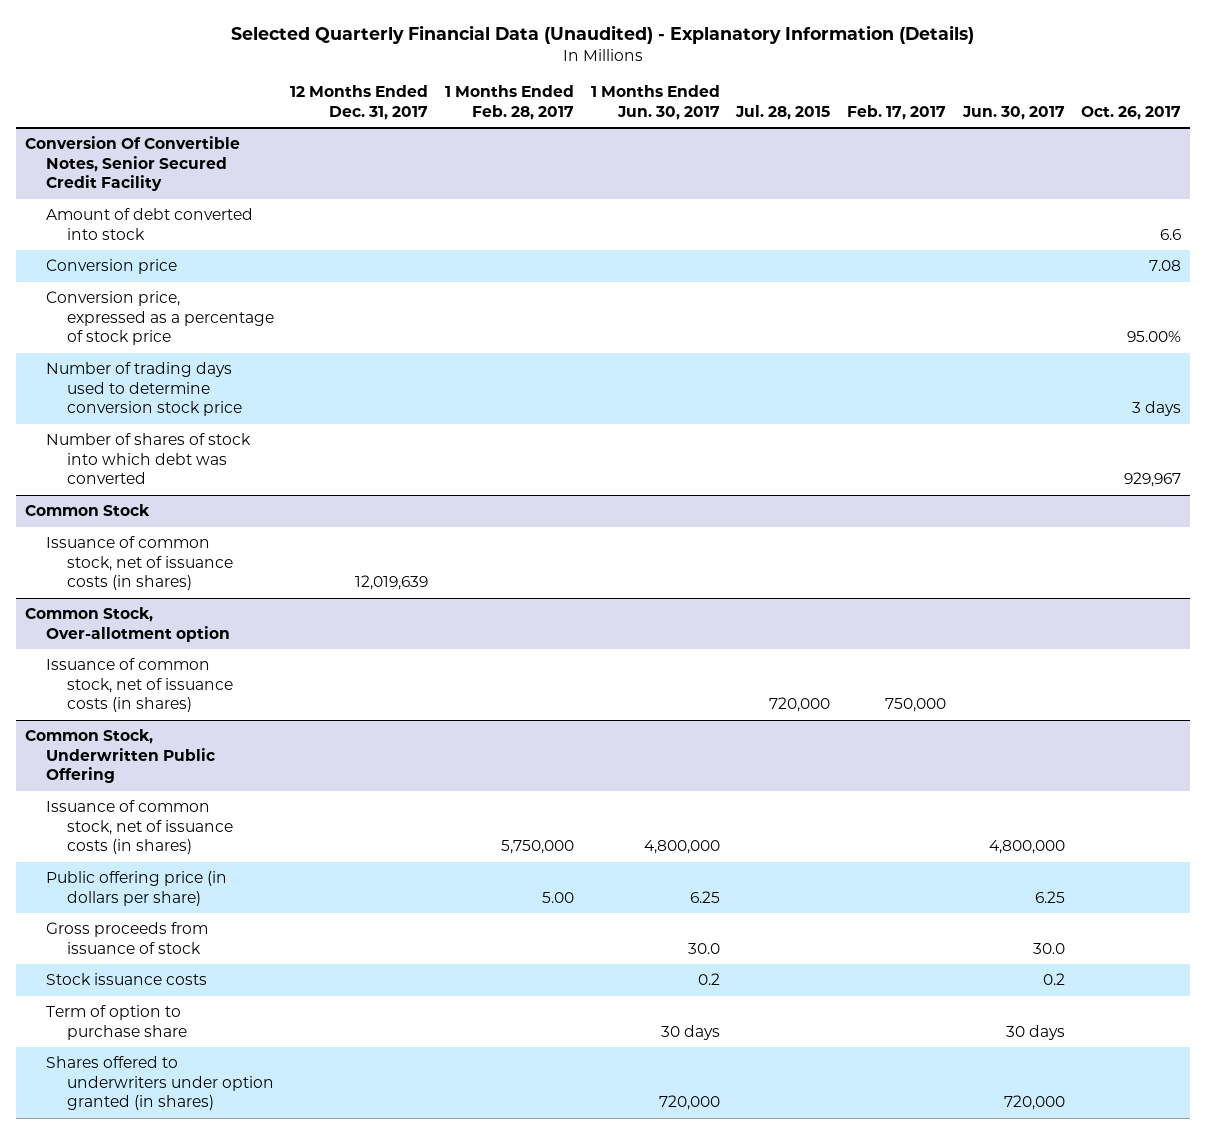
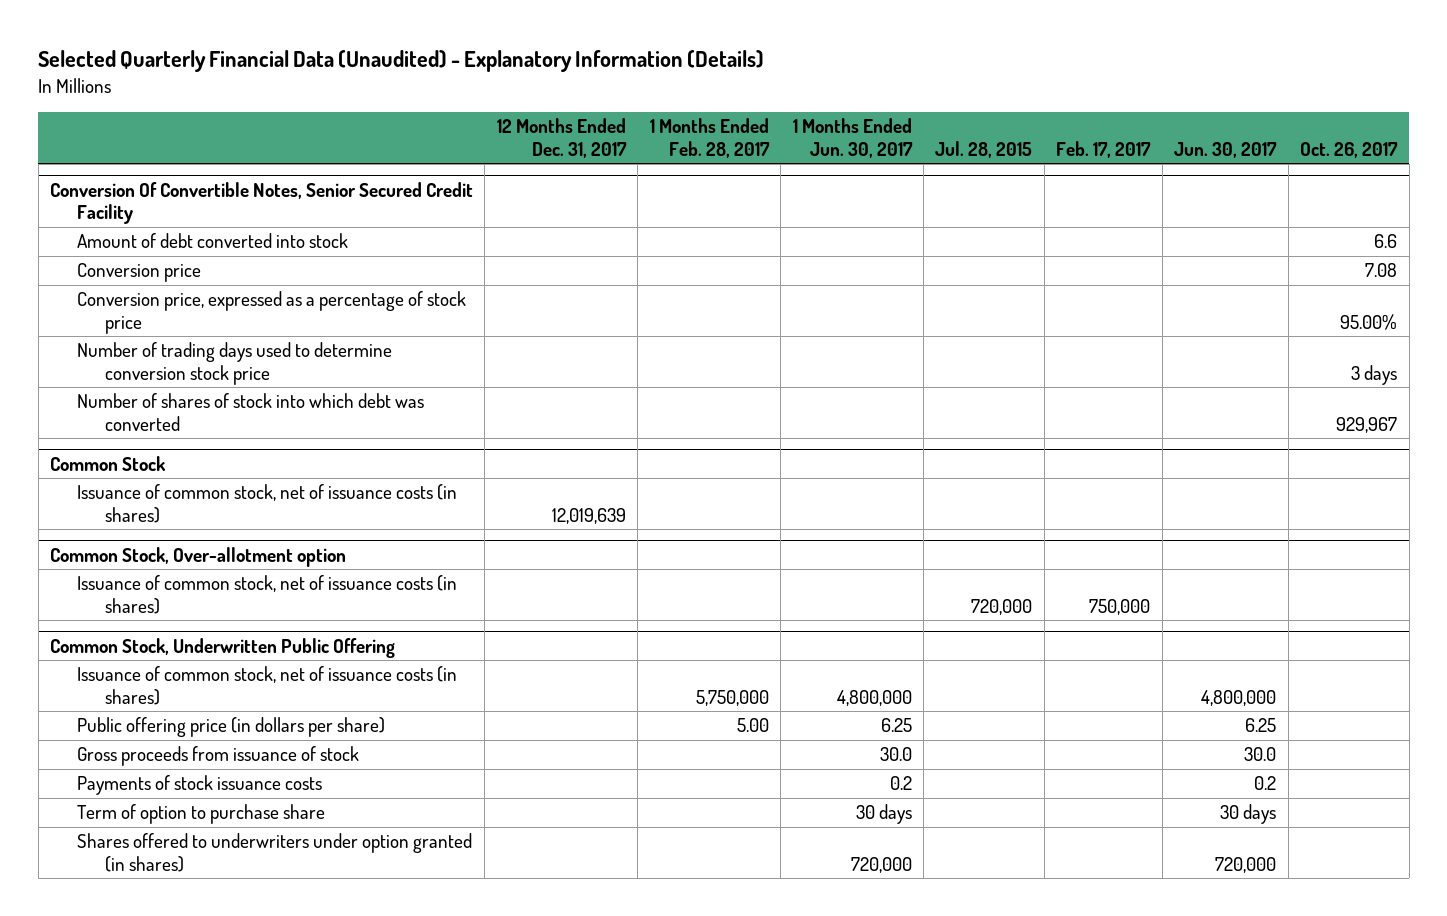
@ Common Stock, Underwritten Public Offering
- Stock issuance costs | | | 0.2 | | | 0.2 |
+ Payments of stock issuance costs | | | 0.2 | | | 0.2 |

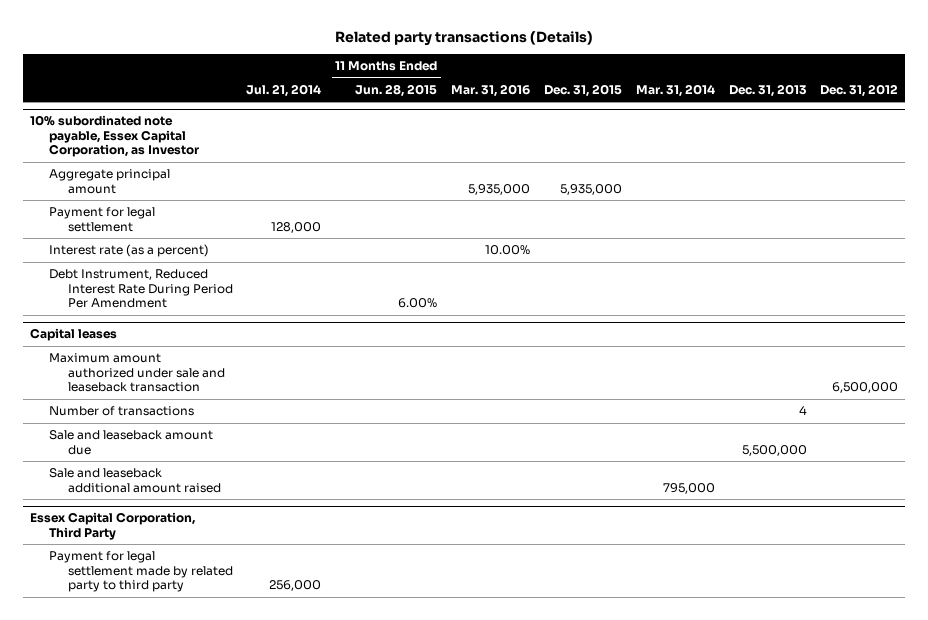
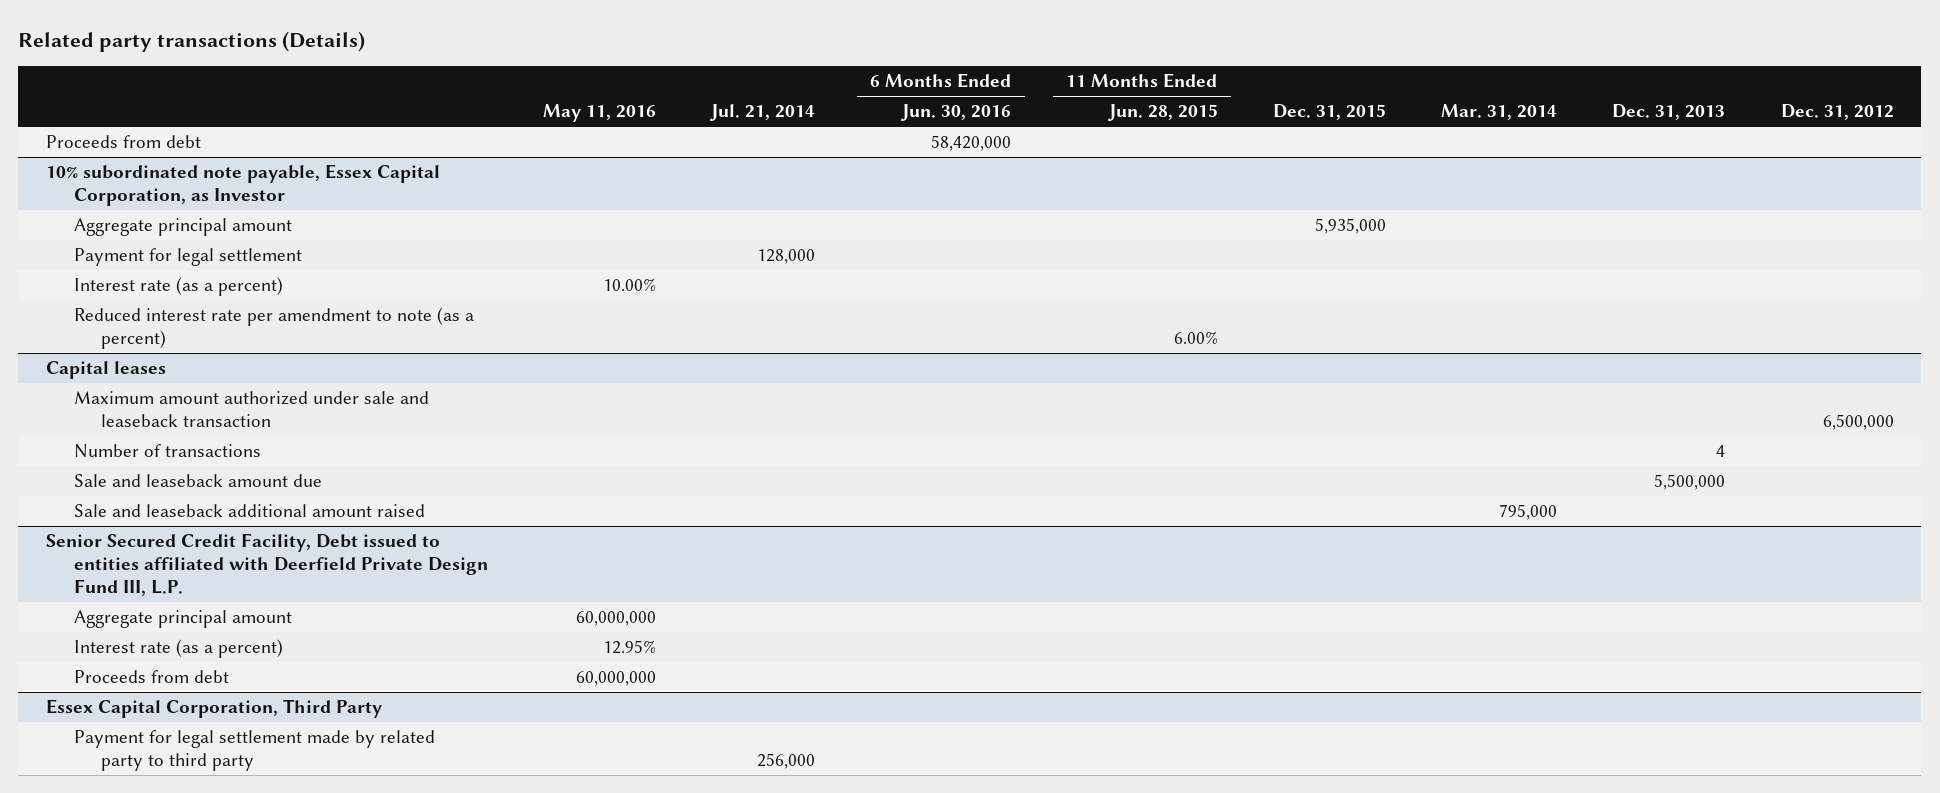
- | Jul. 21, 2014 | 11 Months Ended Jun. 28, 2015 | Mar. 31, 2016 | Dec. 31, 2015 | Mar. 31, 2014 | Dec. 31, 2013 | Dec. 31, 2012
+ | May 11, 2016 | Jul. 21, 2014 | 6 Months Ended Jun. 30, 2016 | 11 Months Ended Jun. 28, 2015 | Dec. 31, 2015 | Mar. 31, 2014 | Dec. 31, 2013 | Dec. 31, 2012
+ Proceeds from debt | | | 58,420,000 | | | | |
@ 10% subordinated note payable, Essex Capital Corporation, as Investor
- Debt Instrument, Reduced Interest Rate During Period Per Amendment | | 6.00% | | | | |
+ Reduced interest rate per amendment to note (as a percent) | | | | 6.00% | | | |
+ Senior Secured Credit Facility, Debt issued to entities affiliated with Deerfield Private Design Fund III, L.P.
+ Aggregate principal amount | 60,000,000 | | | | | | |
+ Interest rate (as a percent) | 12.95% | | | | | | |
+ Proceeds from debt | 60,000,000 | | | | | | |

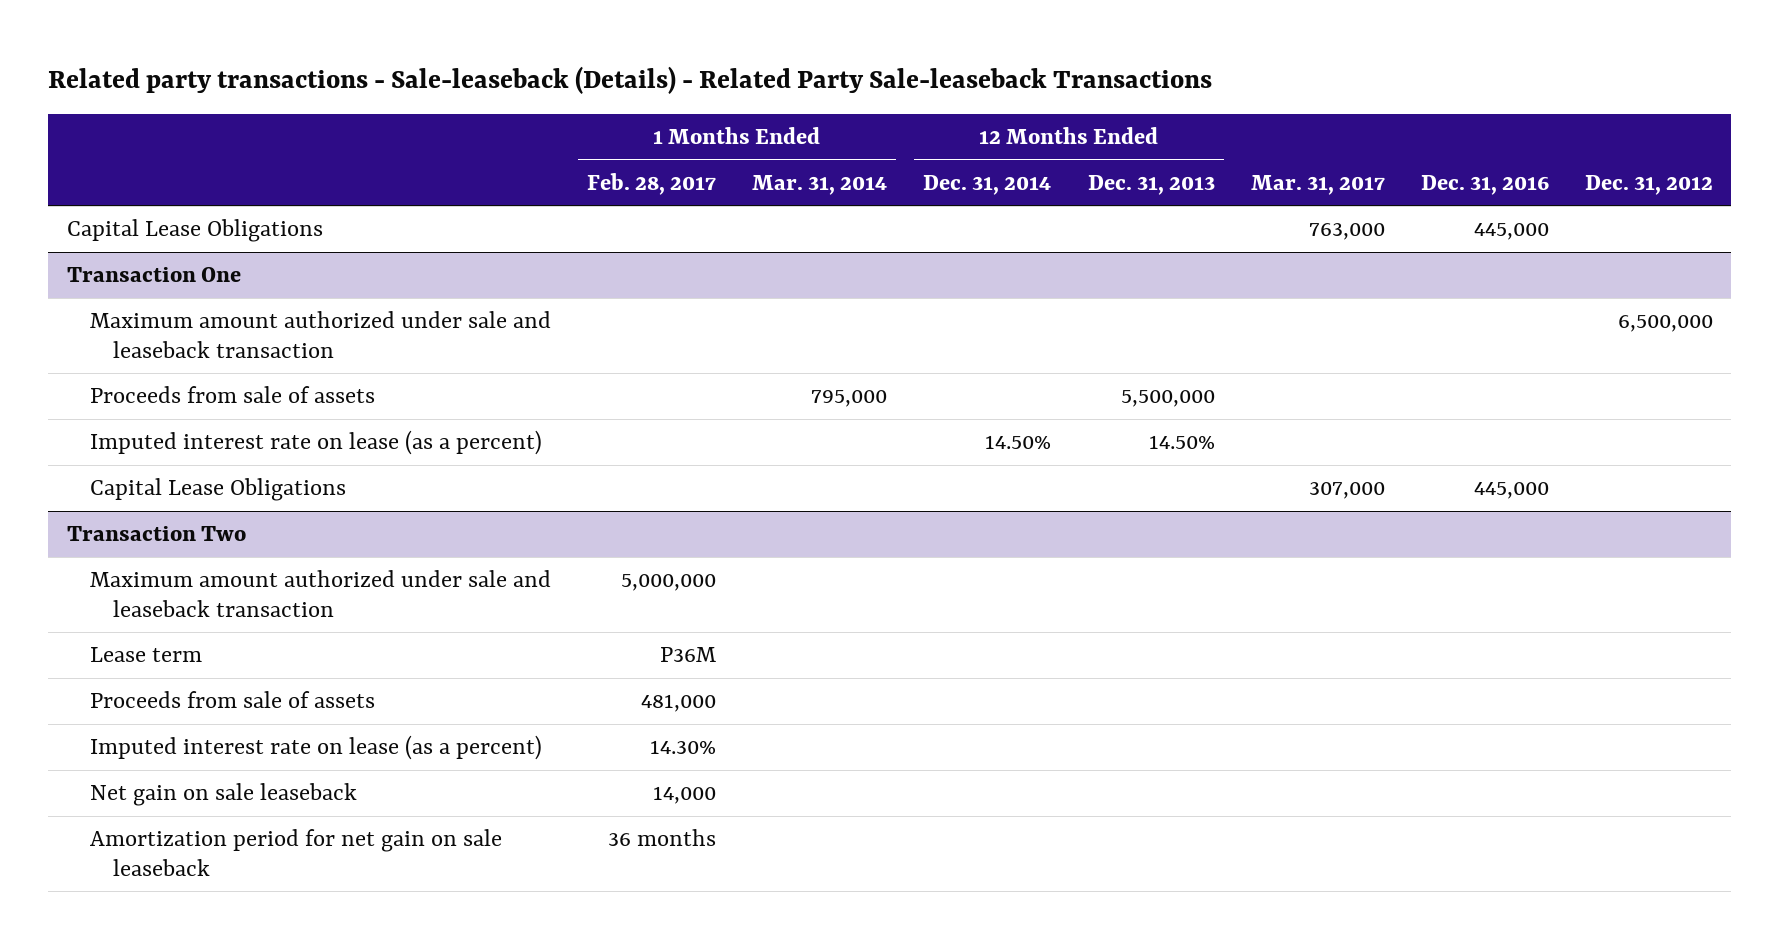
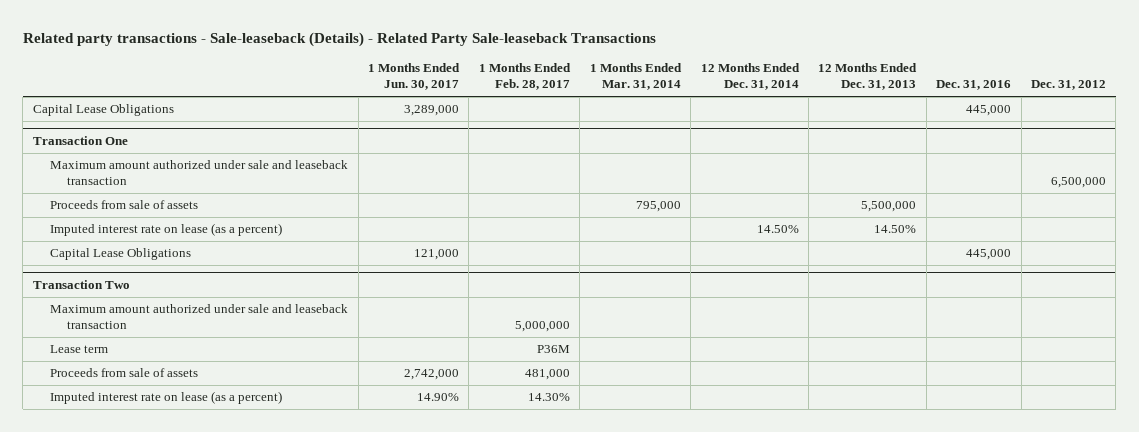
- | 1 Months Ended Feb. 28, 2017 | 1 Months Ended Mar. 31, 2014 | 12 Months Ended Dec. 31, 2014 | 12 Months Ended Dec. 31, 2013 | Mar. 31, 2017 | Dec. 31, 2016 | Dec. 31, 2012
+ | 1 Months Ended Jun. 30, 2017 | 1 Months Ended Feb. 28, 2017 | 1 Months Ended Mar. 31, 2014 | 12 Months Ended Dec. 31, 2014 | 12 Months Ended Dec. 31, 2013 | Dec. 31, 2016 | Dec. 31, 2012
@ Transaction Two
- Net gain on sale leaseback | 14,000 | | | | | |
- Amortization period for net gain on sale leaseback | 36 months | | | | | |

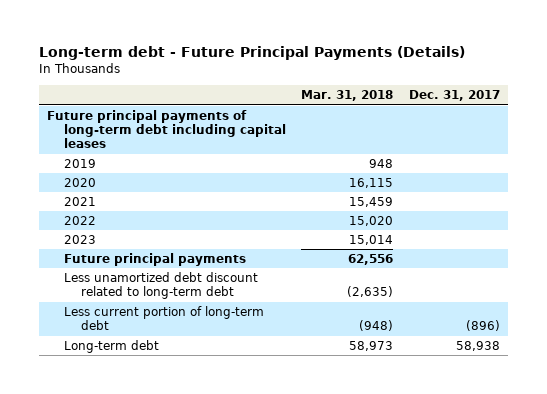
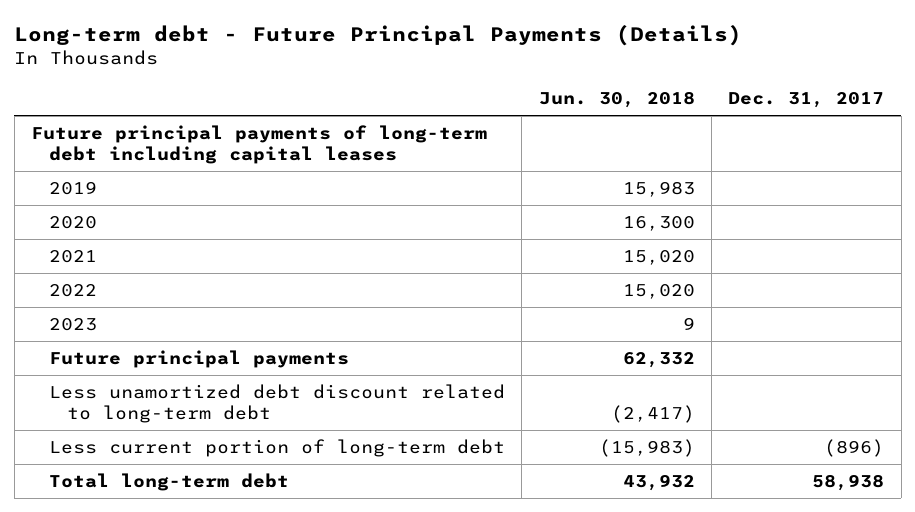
- | Mar. 31, 2018 | Dec. 31, 2017
+ | Jun. 30, 2018 | Dec. 31, 2017
- Long-term debt | 58,973 | 58,938
+ Total long-term debt | 43,932 | 58,938

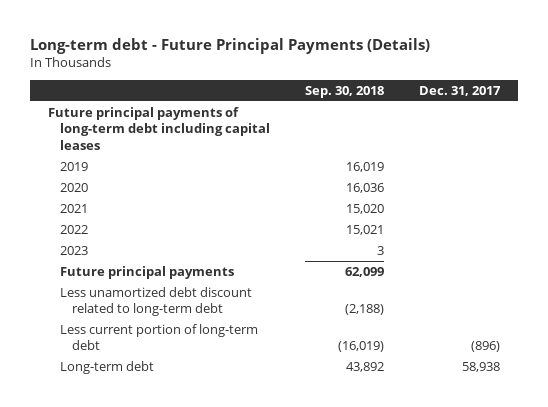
- | Jun. 30, 2018 | Dec. 31, 2017
+ | Sep. 30, 2018 | Dec. 31, 2017
- Total long-term debt | 43,932 | 58,938
+ Long-term debt | 43,892 | 58,938

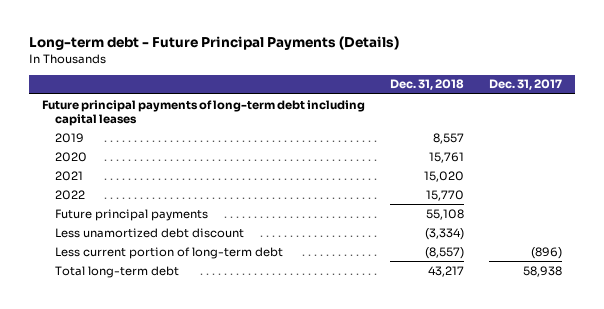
- | Sep. 30, 2018 | Dec. 31, 2017
+ | Dec. 31, 2018 | Dec. 31, 2017
- 2023 | 3 |
- Less unamortized debt discount related to long-term debt | (2,188) |
+ Less unamortized debt discount | (3,334) |
- Long-term debt | 43,892 | 58,938
+ Total long-term debt | 43,217 | 58,938

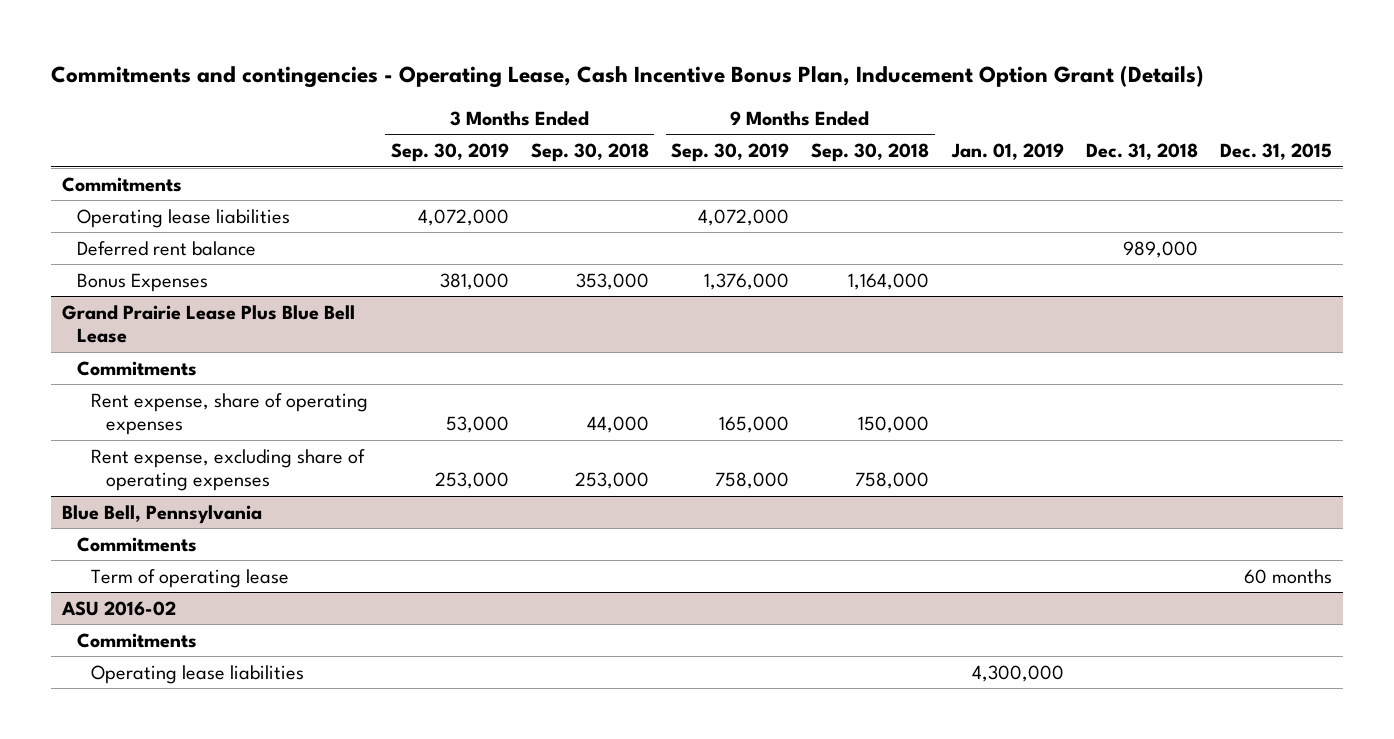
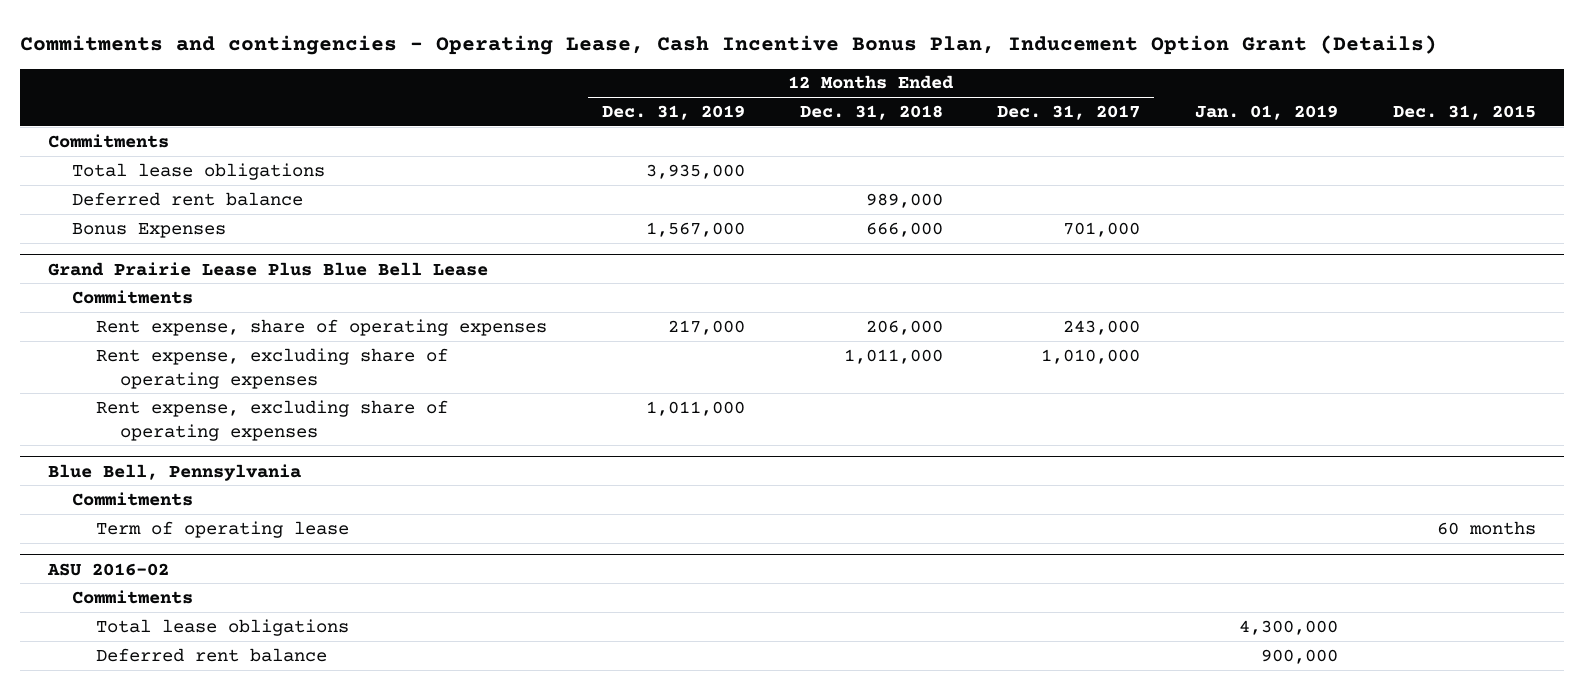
- | 3 Months Ended Sep. 30, 2019 | 3 Months Ended Sep. 30, 2018 | 9 Months Ended Sep. 30, 2019 | 9 Months Ended Sep. 30, 2018 | Jan. 01, 2019 | Dec. 31, 2018 | Dec. 31, 2015
+ | 12 Months Ended Dec. 31, 2019 | 12 Months Ended Dec. 31, 2018 | 12 Months Ended Dec. 31, 2017 | Jan. 01, 2019 | Dec. 31, 2015
- Operating lease liabilities | 4,072,000 | | 4,072,000 | | | |
+ Total lease obligations | 3,935,000 | | | |
@ Grand Prairie Lease Plus Blue Bell Lease
+ Rent expense, excluding share of operating expenses | 1,011,000 | | | |
@ ASU 2016-02
- Operating lease liabilities | | | | | 4,300,000 | |
+ Total lease obligations | | | | 4,300,000 |
+ Deferred rent balance | | | | 900,000 |

